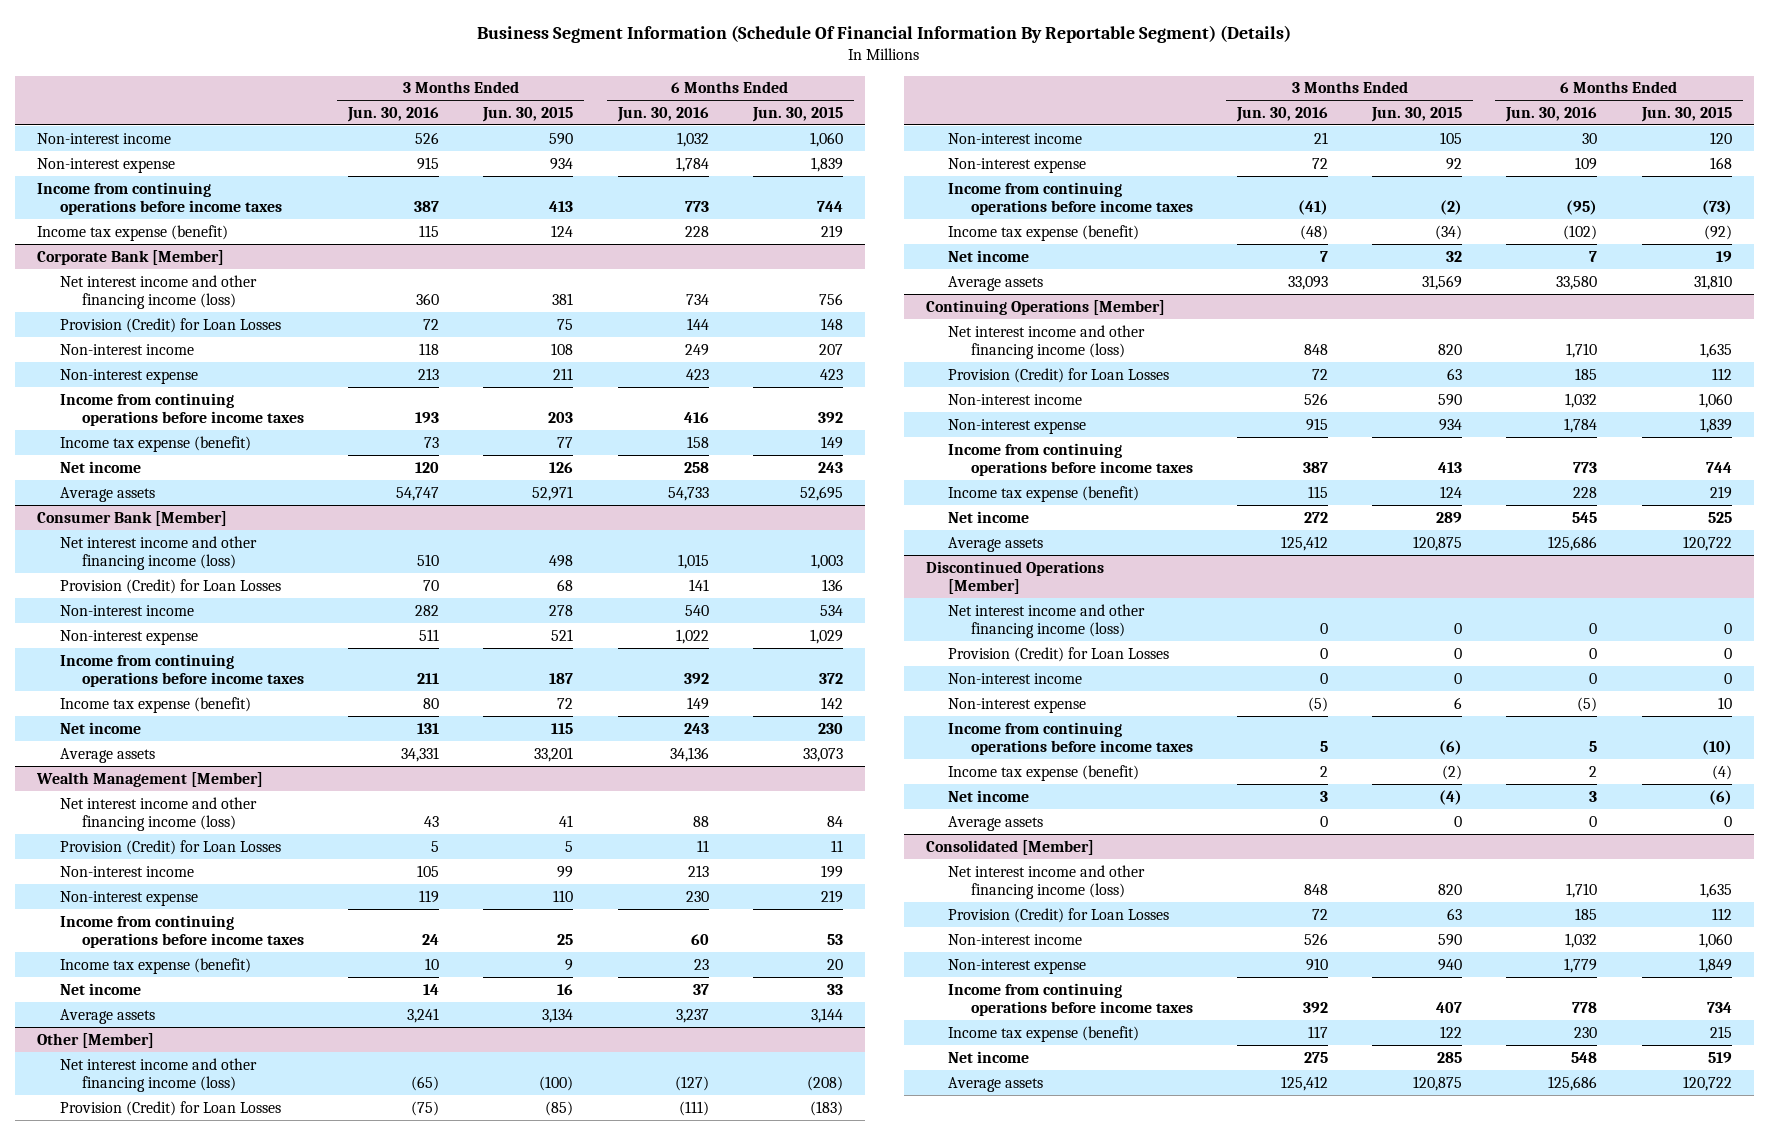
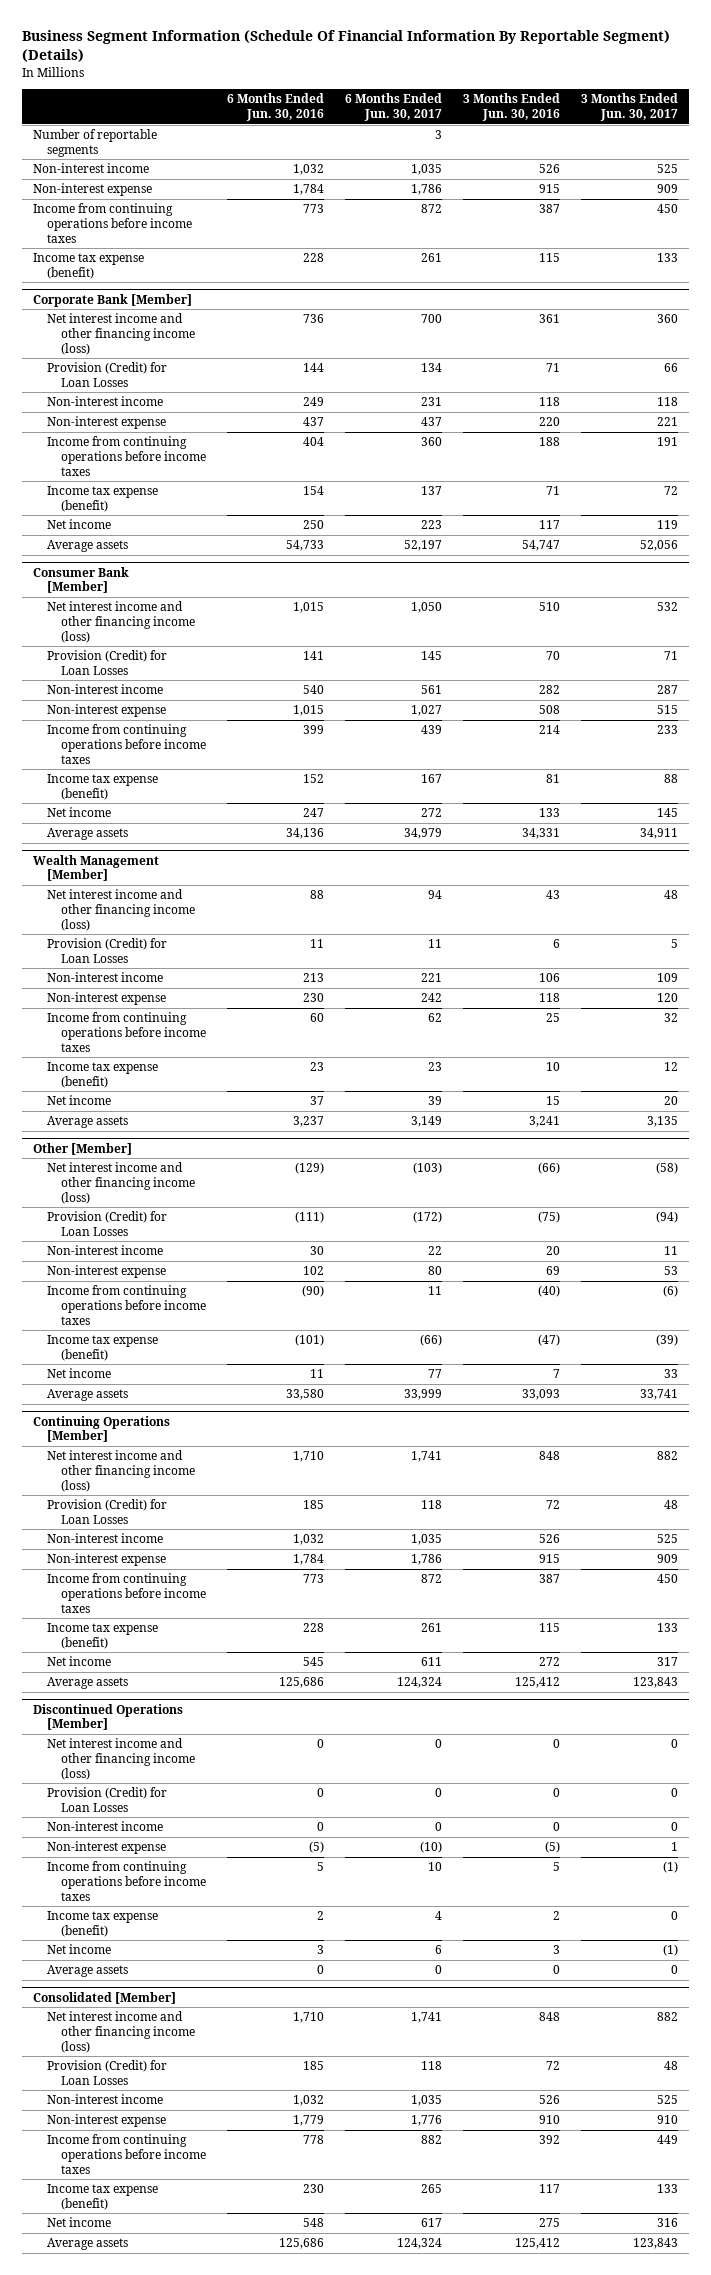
- | 3 Months Ended Jun. 30, 2016 | 3 Months Ended Jun. 30, 2015 | 6 Months Ended Jun. 30, 2016 | 6 Months Ended Jun. 30, 2015
+ | 6 Months Ended Jun. 30, 2016 | 6 Months Ended Jun. 30, 2017 | 3 Months Ended Jun. 30, 2016 | 3 Months Ended Jun. 30, 2017
+ Number of reportable segments | | 3 | |
@ Corporate Bank [Member]
- Net interest income and other financing income (loss) | 360 | 381 | 734 | 756
- Provision (Credit) for Loan Losses | 72 | 75 | 144 | 148
+ Net interest income and other financing income (loss) | 736 | 700 | 361 | 360
+ Provision (Credit) for Loan Losses | 144 | 134 | 71 | 66
- Non-interest expense | 213 | 211 | 423 | 423
- Income from continuing operations before income taxes | 193 | 203 | 416 | 392
- Income tax expense (benefit) | 73 | 77 | 158 | 149
- Net income | 120 | 126 | 258 | 243
+ Non-interest expense | 437 | 437 | 220 | 221
+ Income from continuing operations before income taxes | 404 | 360 | 188 | 191
+ Income tax expense (benefit) | 154 | 137 | 71 | 72
+ Net income | 250 | 223 | 117 | 119
@ Consumer Bank [Member]
- Non-interest expense | 511 | 521 | 1,022 | 1,029
- Income from continuing operations before income taxes | 211 | 187 | 392 | 372
- Income tax expense (benefit) | 80 | 72 | 149 | 142
- Net income | 131 | 115 | 243 | 230
+ Non-interest expense | 1,015 | 1,027 | 508 | 515
+ Income from continuing operations before income taxes | 399 | 439 | 214 | 233
+ Income tax expense (benefit) | 152 | 167 | 81 | 88
+ Net income | 247 | 272 | 133 | 145
@ Wealth Management [Member]
- Provision (Credit) for Loan Losses | 5 | 5 | 11 | 11
- Non-interest income | 105 | 99 | 213 | 199
- Non-interest expense | 119 | 110 | 230 | 219
- Income from continuing operations before income taxes | 24 | 25 | 60 | 53
+ Provision (Credit) for Loan Losses | 11 | 11 | 6 | 5
+ Non-interest income | 213 | 221 | 106 | 109
+ Non-interest expense | 230 | 242 | 118 | 120
+ Income from continuing operations before income taxes | 60 | 62 | 25 | 32
- Net income | 14 | 16 | 37 | 33
+ Net income | 37 | 39 | 15 | 20
@ Other [Member]
- Net interest income and other financing income (loss) | (65) | (100) | (127) | (208)
+ Net interest income and other financing income (loss) | (129) | (103) | (66) | (58)
- Non-interest income | 21 | 105 | 30 | 120
- Non-interest expense | 72 | 92 | 109 | 168
- Income from continuing operations before income taxes | (41) | (2) | (95) | (73)
- Income tax expense (benefit) | (48) | (34) | (102) | (92)
- Net income | 7 | 32 | 7 | 19
+ Non-interest income | 30 | 22 | 20 | 11
+ Non-interest expense | 102 | 80 | 69 | 53
+ Income from continuing operations before income taxes | (90) | 11 | (40) | (6)
+ Income tax expense (benefit) | (101) | (66) | (47) | (39)
+ Net income | 11 | 77 | 7 | 33

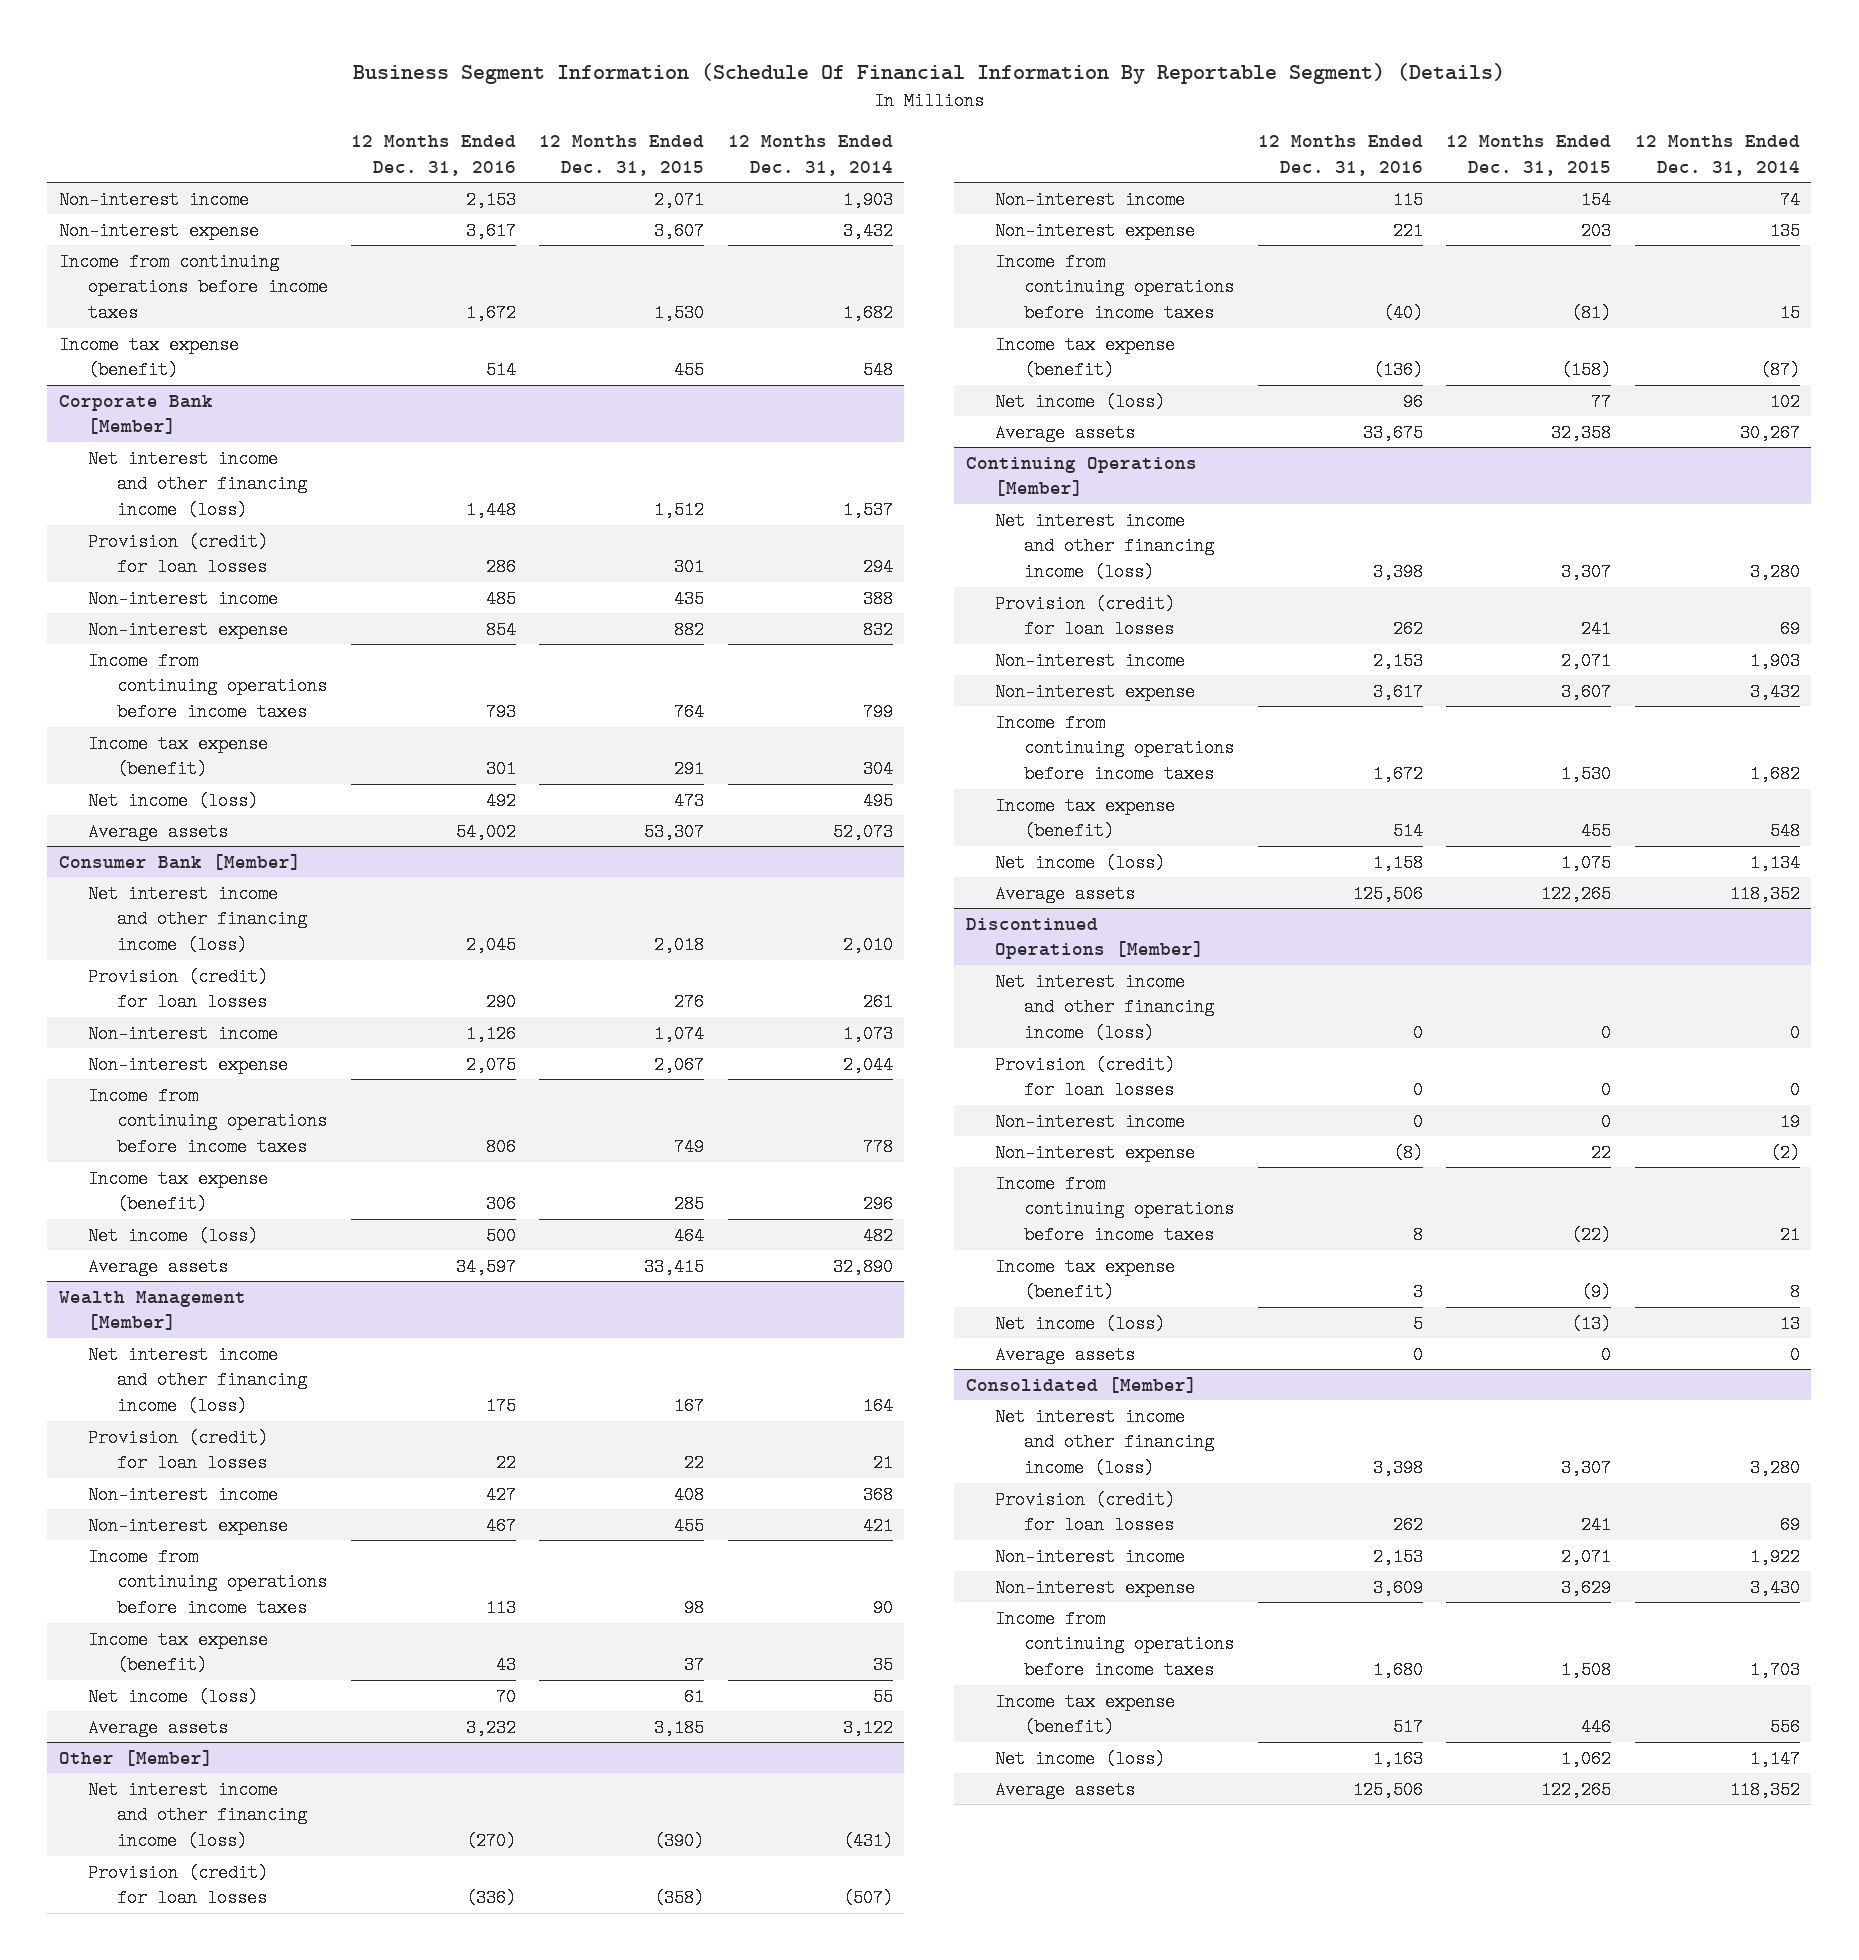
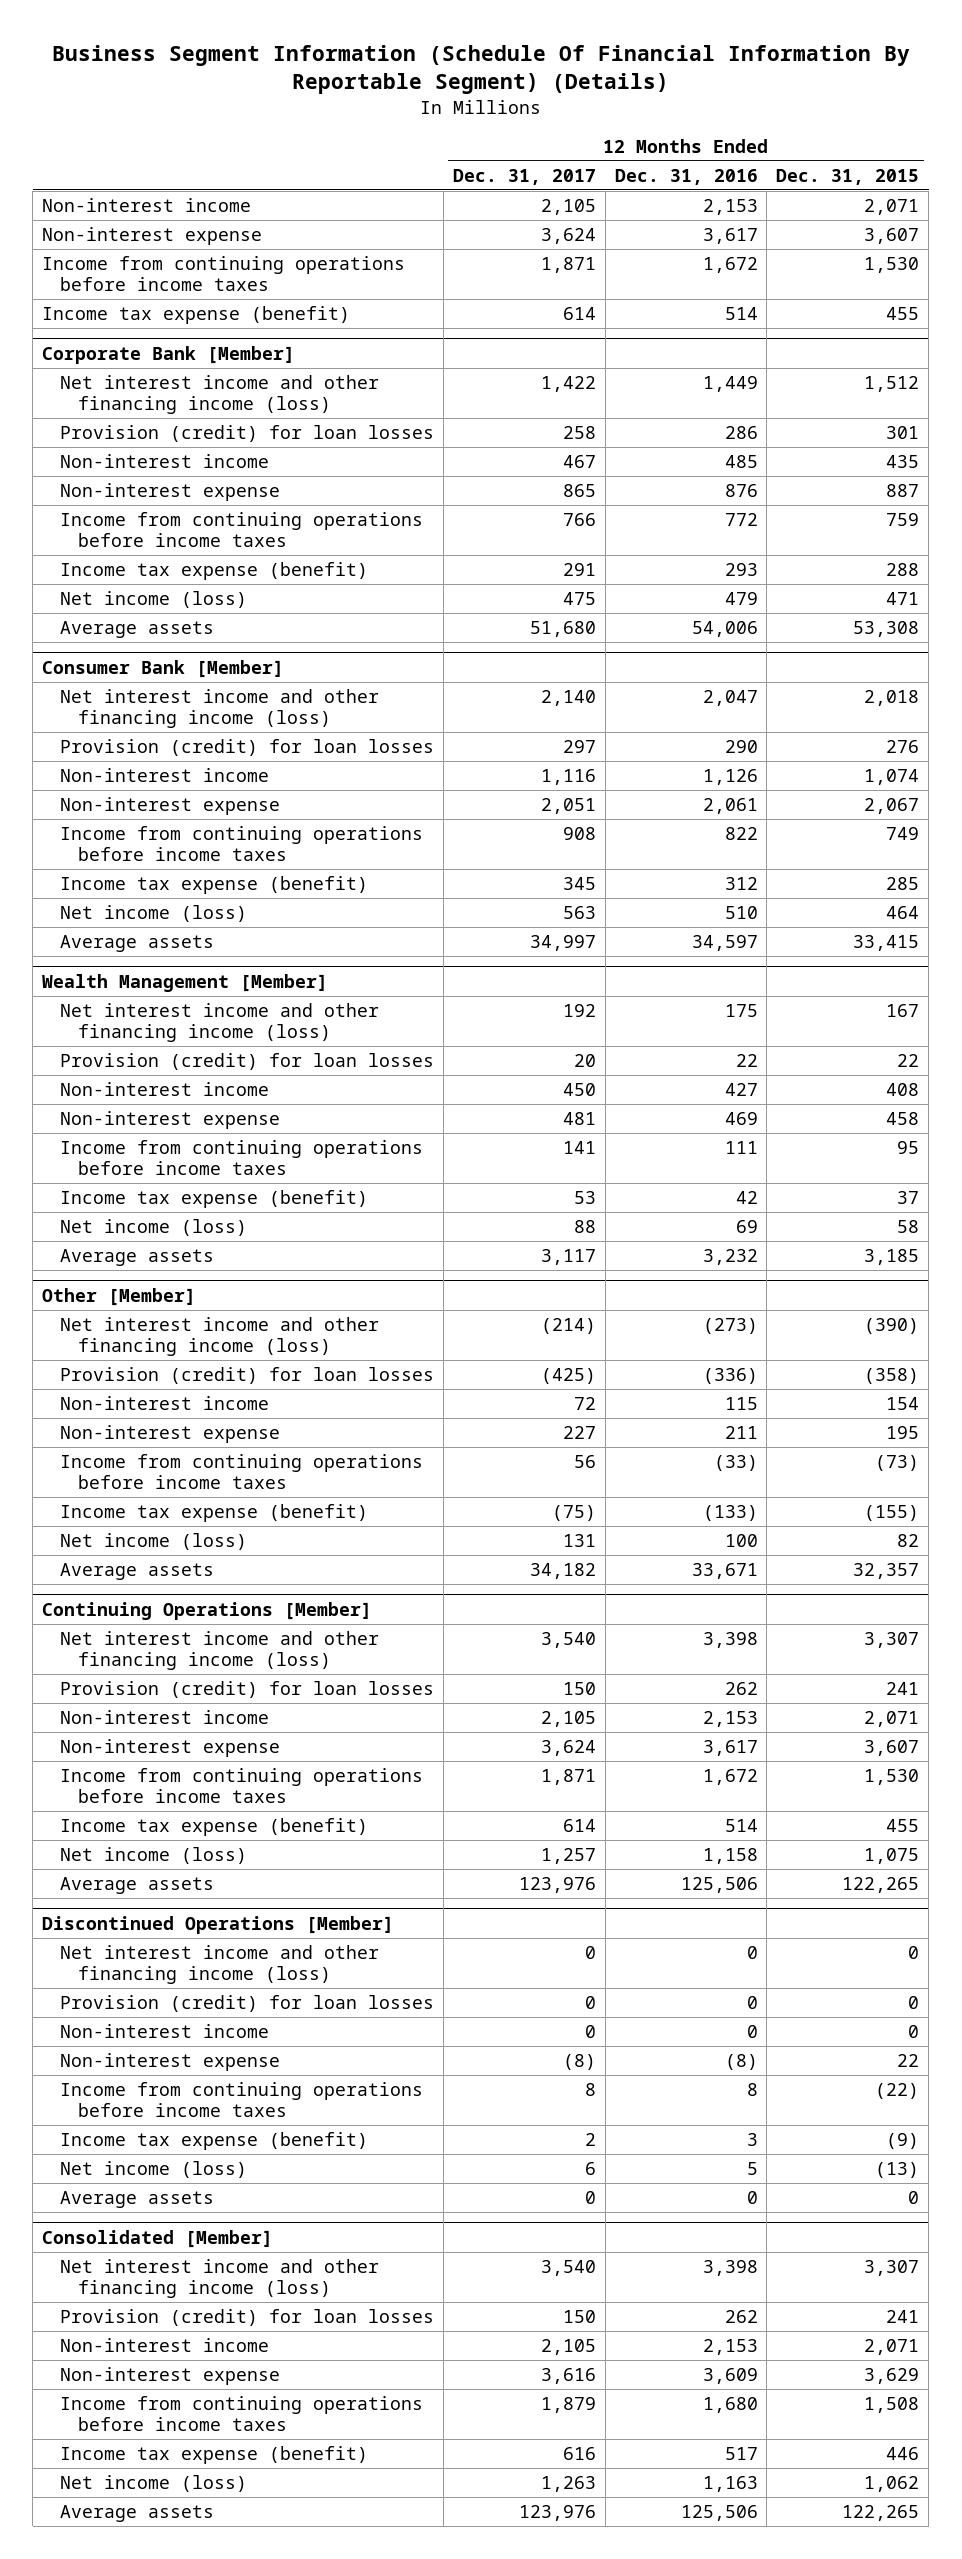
- | 12 Months Ended Dec. 31, 2016 | 12 Months Ended Dec. 31, 2015 | 12 Months Ended Dec. 31, 2014
+ | 12 Months Ended Dec. 31, 2017 | 12 Months Ended Dec. 31, 2016 | 12 Months Ended Dec. 31, 2015
@ Corporate Bank [Member]
- Net interest income and other financing income (loss) | 1,448 | 1,512 | 1,537
+ Net interest income and other financing income (loss) | 1,422 | 1,449 | 1,512
- Non-interest expense | 854 | 882 | 832
- Income from continuing operations before income taxes | 793 | 764 | 799
- Income tax expense (benefit) | 301 | 291 | 304
- Net income (loss) | 492 | 473 | 495
- Average assets | 54,002 | 53,307 | 52,073
+ Non-interest expense | 865 | 876 | 887
+ Income from continuing operations before income taxes | 766 | 772 | 759
+ Income tax expense (benefit) | 291 | 293 | 288
+ Net income (loss) | 475 | 479 | 471
+ Average assets | 51,680 | 54,006 | 53,308
@ Consumer Bank [Member]
- Net interest income and other financing income (loss) | 2,045 | 2,018 | 2,010
+ Net interest income and other financing income (loss) | 2,140 | 2,047 | 2,018
- Non-interest expense | 2,075 | 2,067 | 2,044
- Income from continuing operations before income taxes | 806 | 749 | 778
- Income tax expense (benefit) | 306 | 285 | 296
- Net income (loss) | 500 | 464 | 482
+ Non-interest expense | 2,051 | 2,061 | 2,067
+ Income from continuing operations before income taxes | 908 | 822 | 749
+ Income tax expense (benefit) | 345 | 312 | 285
+ Net income (loss) | 563 | 510 | 464
@ Wealth Management [Member]
- Non-interest expense | 467 | 455 | 421
- Income from continuing operations before income taxes | 113 | 98 | 90
- Income tax expense (benefit) | 43 | 37 | 35
- Net income (loss) | 70 | 61 | 55
+ Non-interest expense | 481 | 469 | 458
+ Income from continuing operations before income taxes | 141 | 111 | 95
+ Income tax expense (benefit) | 53 | 42 | 37
+ Net income (loss) | 88 | 69 | 58
@ Other [Member]
- Net interest income and other financing income (loss) | (270) | (390) | (431)
+ Net interest income and other financing income (loss) | (214) | (273) | (390)
- Non-interest expense | 221 | 203 | 135
- Income from continuing operations before income taxes | (40) | (81) | 15
- Income tax expense (benefit) | (136) | (158) | (87)
- Net income (loss) | 96 | 77 | 102
- Average assets | 33,675 | 32,358 | 30,267
+ Non-interest expense | 227 | 211 | 195
+ Income from continuing operations before income taxes | 56 | (33) | (73)
+ Income tax expense (benefit) | (75) | (133) | (155)
+ Net income (loss) | 131 | 100 | 82
+ Average assets | 34,182 | 33,671 | 32,357

